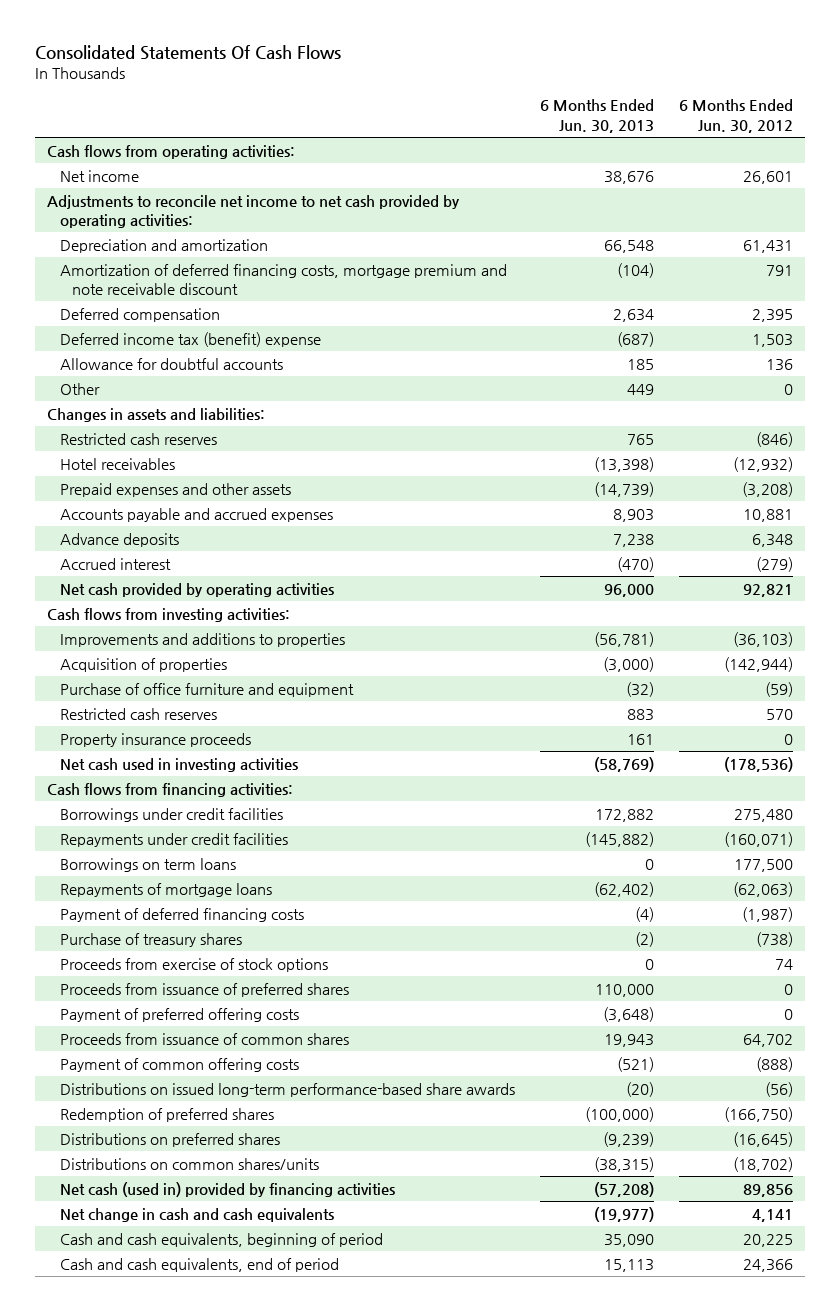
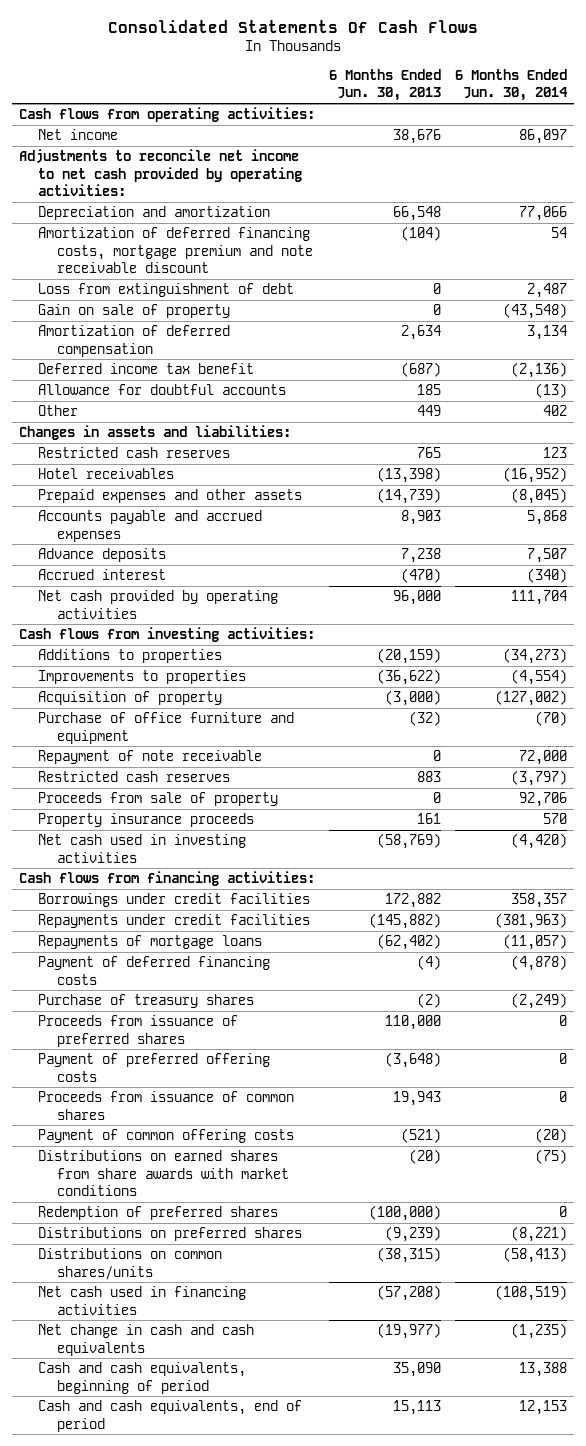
- | 6 Months Ended Jun. 30, 2013 | 6 Months Ended Jun. 30, 2012
+ | 6 Months Ended Jun. 30, 2013 | 6 Months Ended Jun. 30, 2014
- Deferred compensation | 2,634 | 2,395
- Deferred income tax (benefit) expense | (687) | 1,503
+ Loss from extinguishment of debt | 0 | 2,487
+ Gain on sale of property | 0 | (43,548)
+ Amortization of deferred compensation | 2,634 | 3,134
+ Deferred income tax benefit | (687) | (2,136)
- Improvements and additions to properties | (56,781) | (36,103)
- Acquisition of properties | (3,000) | (142,944)
+ Additions to properties | (20,159) | (34,273)
+ Improvements to properties | (36,622) | (4,554)
+ Acquisition of property | (3,000) | (127,002)
+ Repayment of note receivable | 0 | 72,000
+ Proceeds from sale of property | 0 | 92,706
- Borrowings on term loans | 0 | 177,500
- Proceeds from exercise of stock options | 0 | 74
- Distributions on issued long-term performance-based share awards | (20) | (56)
+ Distributions on earned shares from share awards with market conditions | (20) | (75)
- Net cash (used in) provided by financing activities | (57,208) | 89,856
+ Net cash used in financing activities | (57,208) | (108,519)

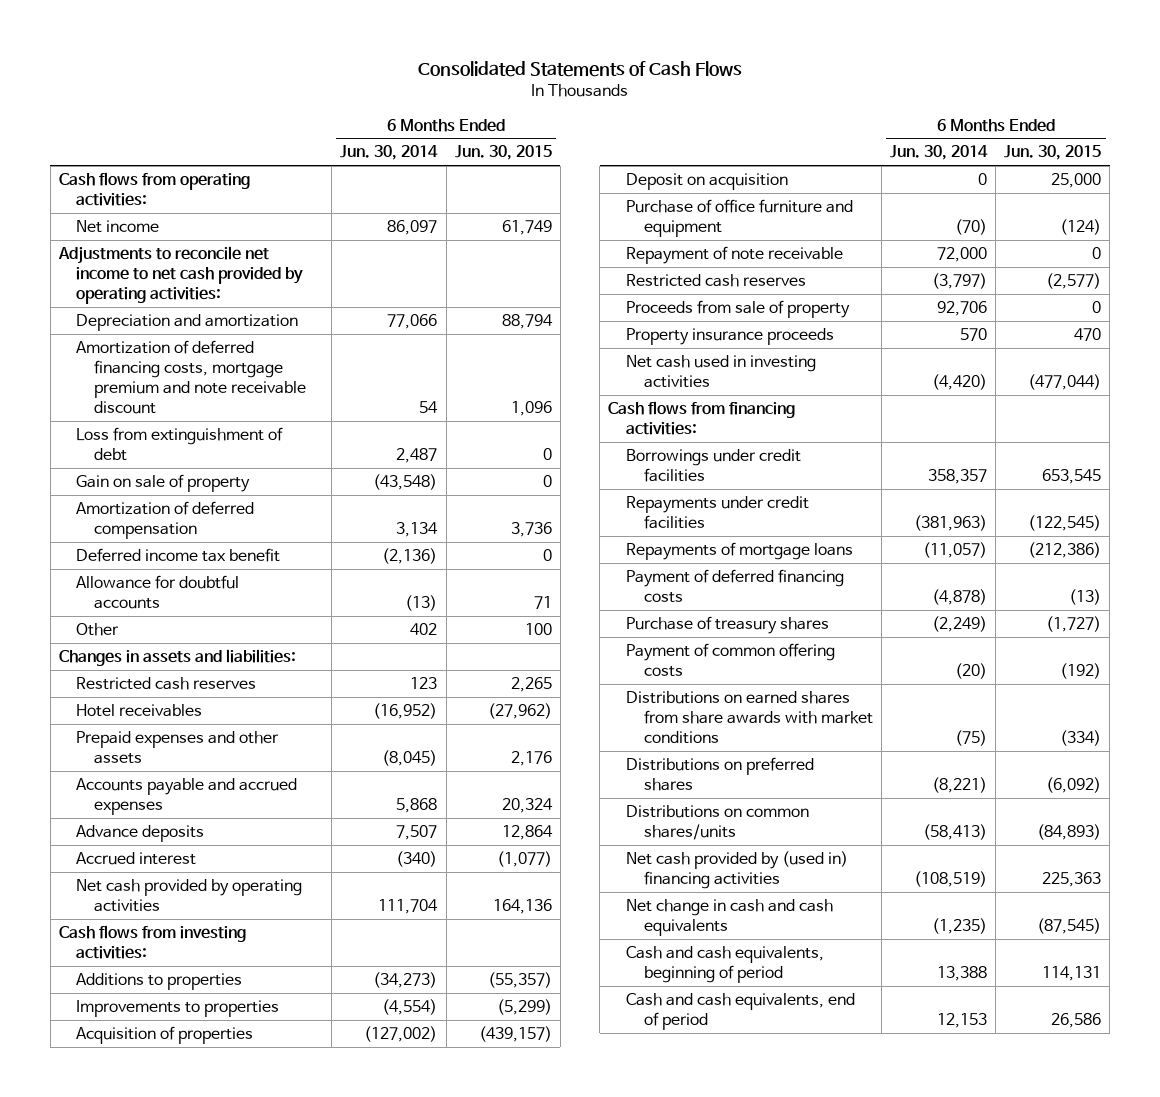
- Consolidated Statements Of Cash Flows
+ Consolidated Statements of Cash Flows
- | 6 Months Ended Jun. 30, 2013 | 6 Months Ended Jun. 30, 2014
+ | 6 Months Ended Jun. 30, 2014 | 6 Months Ended Jun. 30, 2015
- Acquisition of property | (3,000) | (127,002)
+ Acquisition of properties | (127,002) | (439,157)
+ Deposit on acquisition | 0 | 25,000
- Proceeds from issuance of preferred shares | 110,000 | 0
- Payment of preferred offering costs | (3,648) | 0
- Proceeds from issuance of common shares | 19,943 | 0
- Redemption of preferred shares | (100,000) | 0
- Net cash used in financing activities | (57,208) | (108,519)
+ Net cash provided by (used in) financing activities | (108,519) | 225,363

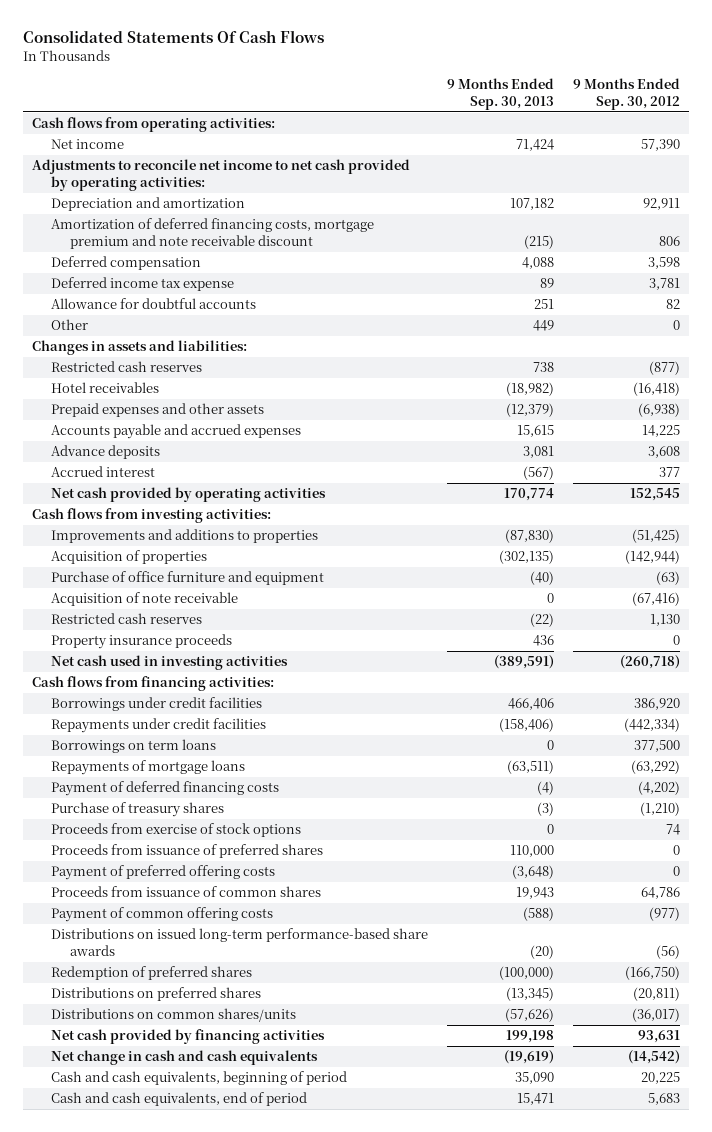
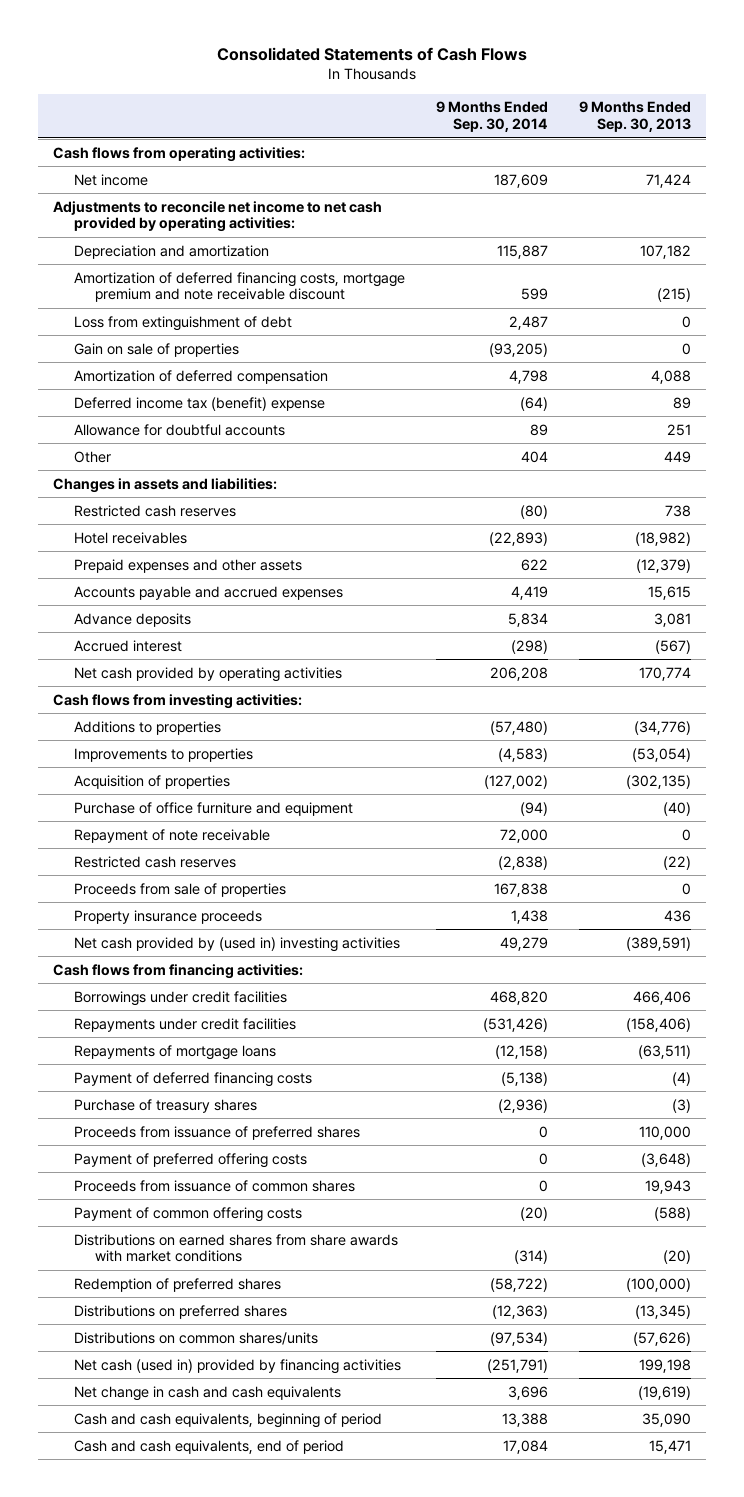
- Consolidated Statements Of Cash Flows
+ Consolidated Statements of Cash Flows
- | 9 Months Ended Sep. 30, 2013 | 9 Months Ended Sep. 30, 2012
+ | 9 Months Ended Sep. 30, 2014 | 9 Months Ended Sep. 30, 2013
- Deferred compensation | 4,088 | 3,598
- Deferred income tax expense | 89 | 3,781
+ Loss from extinguishment of debt | 2,487 | 0
+ Gain on sale of properties | (93,205) | 0
+ Amortization of deferred compensation | 4,798 | 4,088
+ Deferred income tax (benefit) expense | (64) | 89
- Improvements and additions to properties | (87,830) | (51,425)
+ Additions to properties | (57,480) | (34,776)
+ Improvements to properties | (4,583) | (53,054)
- Acquisition of note receivable | 0 | (67,416)
+ Repayment of note receivable | 72,000 | 0
+ Proceeds from sale of properties | 167,838 | 0
- Net cash used in investing activities | (389,591) | (260,718)
+ Net cash provided by (used in) investing activities | 49,279 | (389,591)
- Borrowings on term loans | 0 | 377,500
- Proceeds from exercise of stock options | 0 | 74
- Distributions on issued long-term performance-based share awards | (20) | (56)
+ Distributions on earned shares from share awards with market conditions | (314) | (20)
- Net cash provided by financing activities | 199,198 | 93,631
+ Net cash (used in) provided by financing activities | (251,791) | 199,198

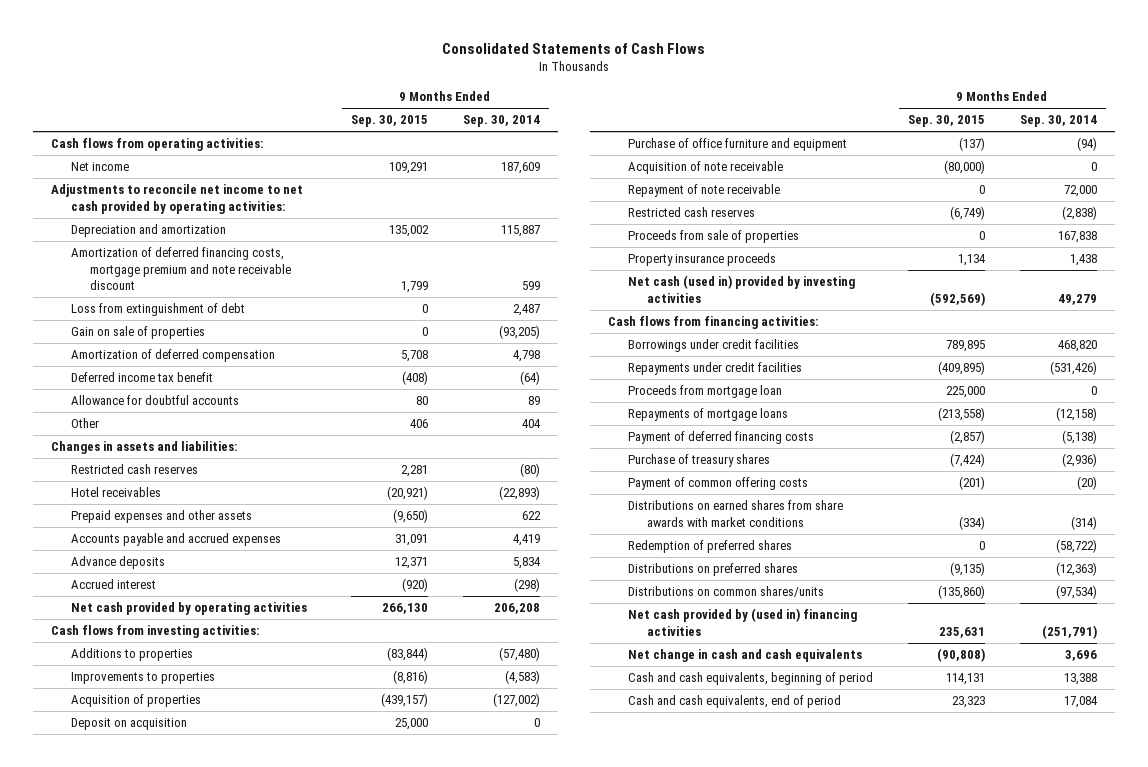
- | 9 Months Ended Sep. 30, 2014 | 9 Months Ended Sep. 30, 2013
+ | 9 Months Ended Sep. 30, 2015 | 9 Months Ended Sep. 30, 2014
- Deferred income tax (benefit) expense | (64) | 89
+ Deferred income tax benefit | (408) | (64)
+ Deposit on acquisition | 25,000 | 0
+ Acquisition of note receivable | (80,000) | 0
- Net cash provided by (used in) investing activities | 49,279 | (389,591)
+ Net cash (used in) provided by investing activities | (592,569) | 49,279
+ Proceeds from mortgage loan | 225,000 | 0
- Proceeds from issuance of preferred shares | 0 | 110,000
- Payment of preferred offering costs | 0 | (3,648)
- Proceeds from issuance of common shares | 0 | 19,943
- Net cash (used in) provided by financing activities | (251,791) | 199,198
+ Net cash provided by (used in) financing activities | 235,631 | (251,791)

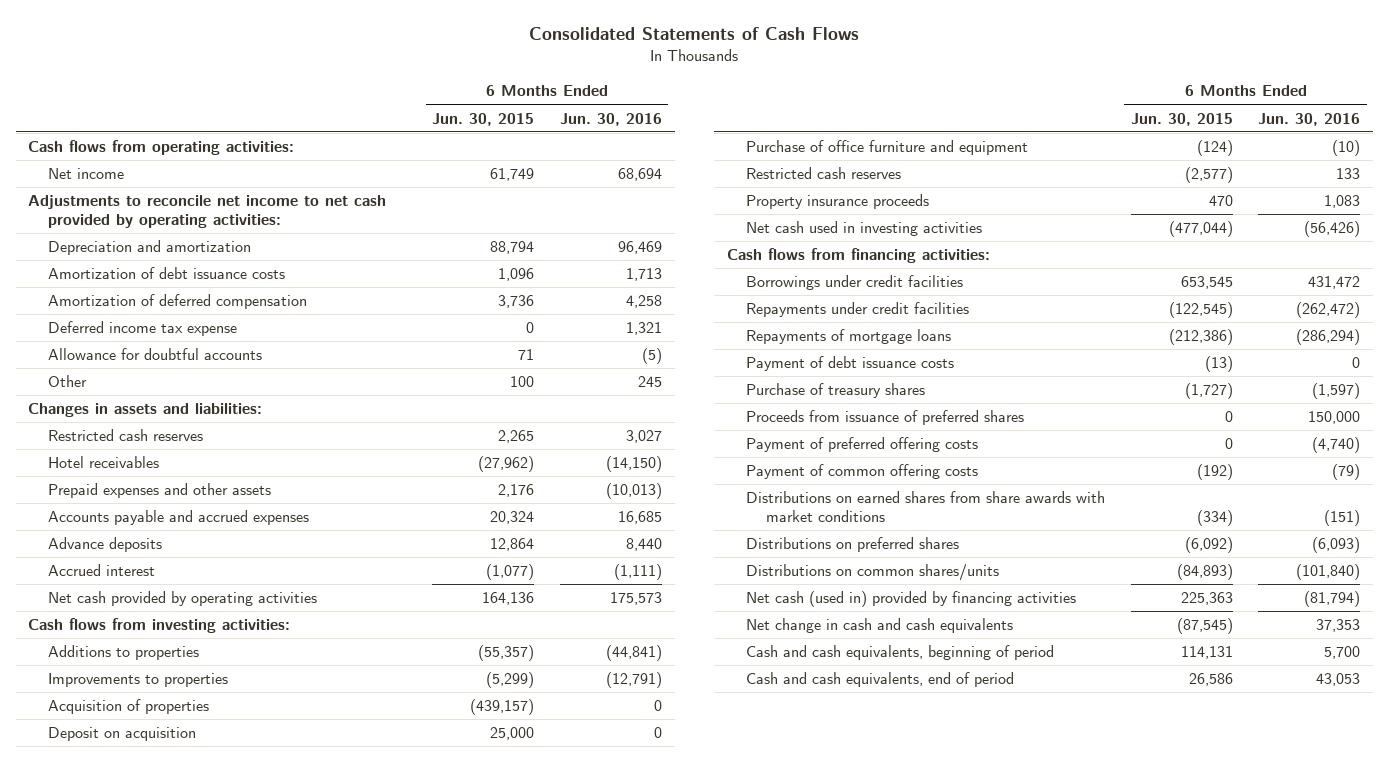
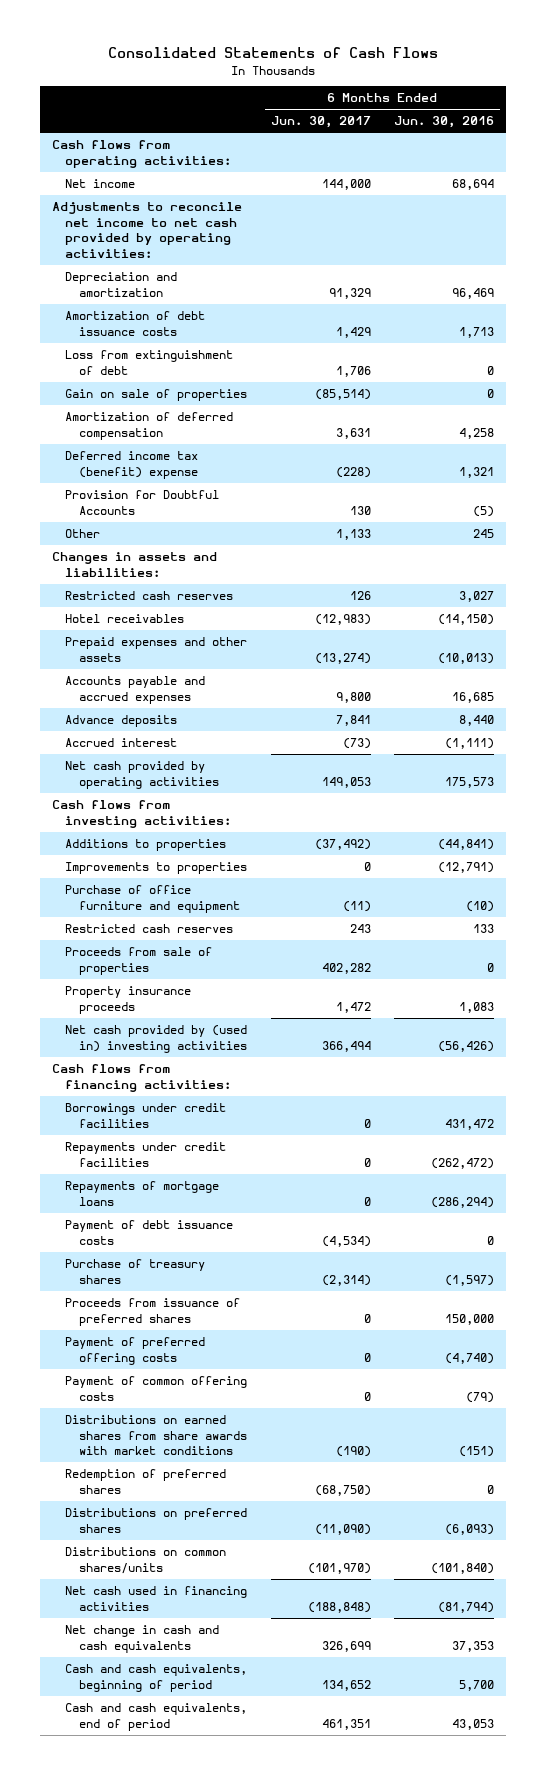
- | 6 Months Ended Jun. 30, 2015 | 6 Months Ended Jun. 30, 2016
+ | 6 Months Ended Jun. 30, 2017 | 6 Months Ended Jun. 30, 2016
+ Loss from extinguishment of debt | 1,706 | 0
+ Gain on sale of properties | (85,514) | 0
- Deferred income tax expense | 0 | 1,321
- Allowance for doubtful accounts | 71 | (5)
+ Deferred income tax (benefit) expense | (228) | 1,321
+ Provision for Doubtful Accounts | 130 | (5)
- Acquisition of properties | (439,157) | 0
- Deposit on acquisition | 25,000 | 0
+ Proceeds from sale of properties | 402,282 | 0
- Net cash used in investing activities | (477,044) | (56,426)
+ Net cash provided by (used in) investing activities | 366,494 | (56,426)
+ Redemption of preferred shares | (68,750) | 0
- Net cash (used in) provided by financing activities | 225,363 | (81,794)
+ Net cash used in financing activities | (188,848) | (81,794)

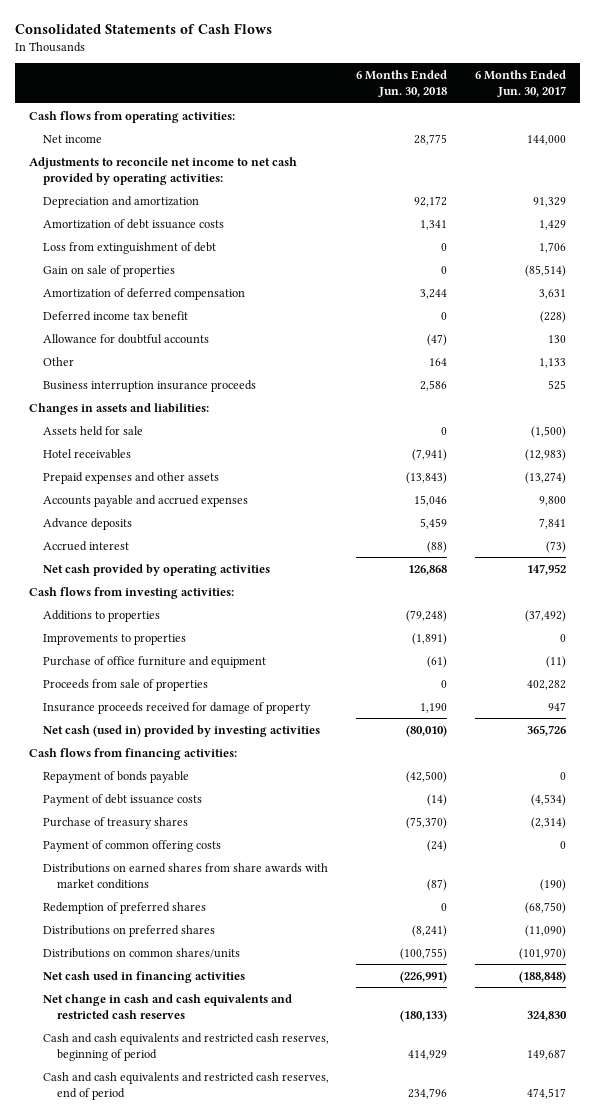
- | 6 Months Ended Jun. 30, 2017 | 6 Months Ended Jun. 30, 2016
+ | 6 Months Ended Jun. 30, 2018 | 6 Months Ended Jun. 30, 2017
- Deferred income tax (benefit) expense | (228) | 1,321
- Provision for Doubtful Accounts | 130 | (5)
+ Deferred income tax benefit | 0 | (228)
+ Allowance for doubtful accounts | (47) | 130
+ Business interruption insurance proceeds | 2,586 | 525
- Restricted cash reserves | 126 | 3,027
+ Assets held for sale | 0 | (1,500)
- Net cash provided by operating activities | 149,053 | 175,573
+ Net cash provided by operating activities | 126,868 | 147,952
- Restricted cash reserves | 243 | 133
- Property insurance proceeds | 1,472 | 1,083
- Net cash provided by (used in) investing activities | 366,494 | (56,426)
+ Insurance proceeds received for damage of property | 1,190 | 947
+ Net cash (used in) provided by investing activities | (80,010) | 365,726
- Borrowings under credit facilities | 0 | 431,472
- Repayments under credit facilities | 0 | (262,472)
- Repayments of mortgage loans | 0 | (286,294)
+ Repayment of bonds payable | (42,500) | 0
- Proceeds from issuance of preferred shares | 0 | 150,000
- Payment of preferred offering costs | 0 | (4,740)
- Net change in cash and cash equivalents | 326,699 | 37,353
- Cash and cash equivalents, beginning of period | 134,652 | 5,700
- Cash and cash equivalents, end of period | 461,351 | 43,053
+ Net change in cash and cash equivalents and restricted cash reserves | (180,133) | 324,830
+ Cash and cash equivalents and restricted cash reserves, beginning of period | 414,929 | 149,687
+ Cash and cash equivalents and restricted cash reserves, end of period | 234,796 | 474,517

